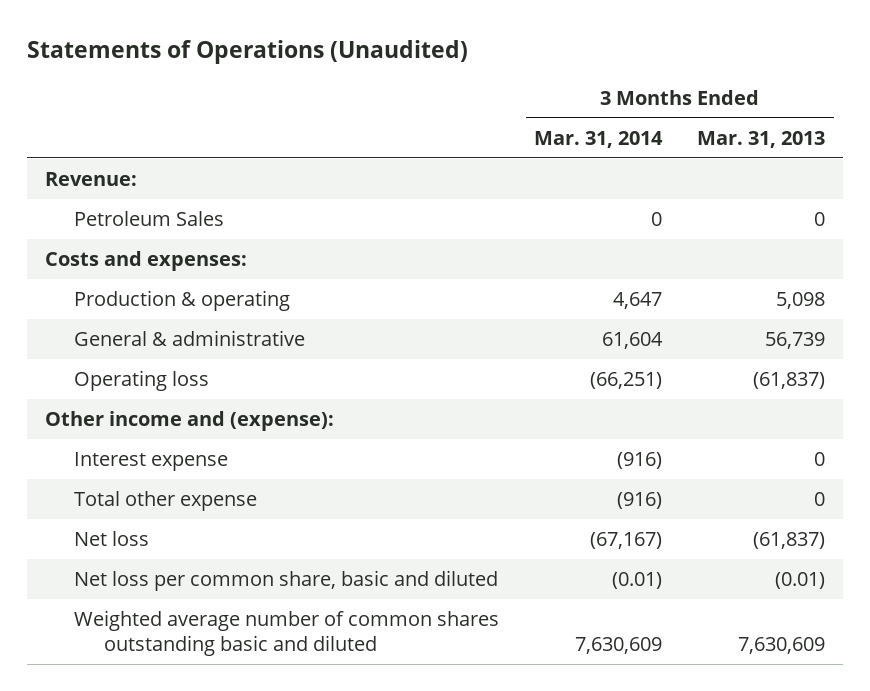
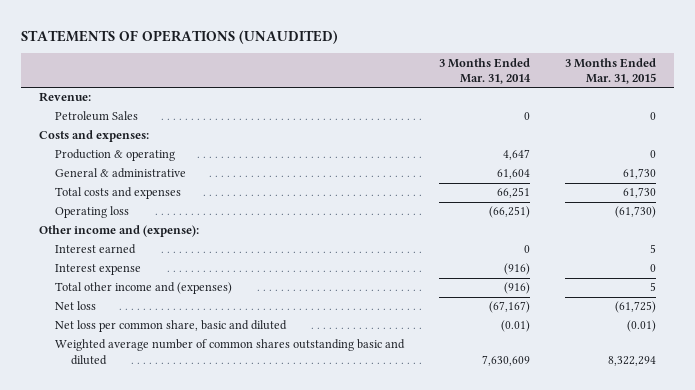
- Statements of Operations (Unaudited)
+ STATEMENTS OF OPERATIONS (UNAUDITED)
- | 3 Months Ended Mar. 31, 2014 | 3 Months Ended Mar. 31, 2013
+ | 3 Months Ended Mar. 31, 2014 | 3 Months Ended Mar. 31, 2015
+ Total costs and expenses | 66,251 | 61,730
+ Interest earned | 0 | 5
- Total other expense | (916) | 0
+ Total other income and (expenses) | (916) | 5

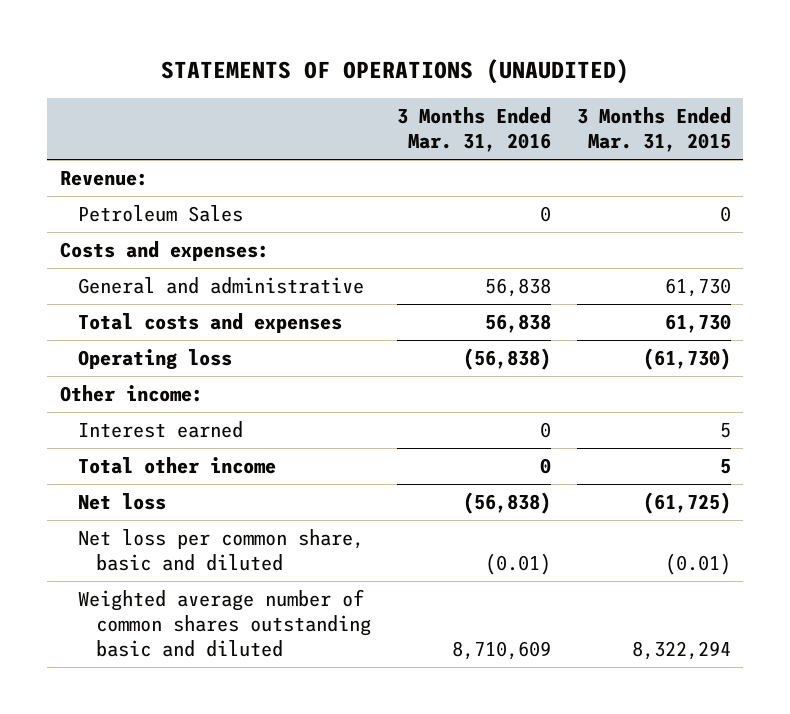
- | 3 Months Ended Mar. 31, 2014 | 3 Months Ended Mar. 31, 2015
+ | 3 Months Ended Mar. 31, 2016 | 3 Months Ended Mar. 31, 2015
- Production & operating | 4,647 | 0
- General & administrative | 61,604 | 61,730
+ General and administrative | 56,838 | 61,730
- Other income and (expense):
+ Other income:
- Interest expense | (916) | 0
- Total other income and (expenses) | (916) | 5
+ Total other income | 0 | 5

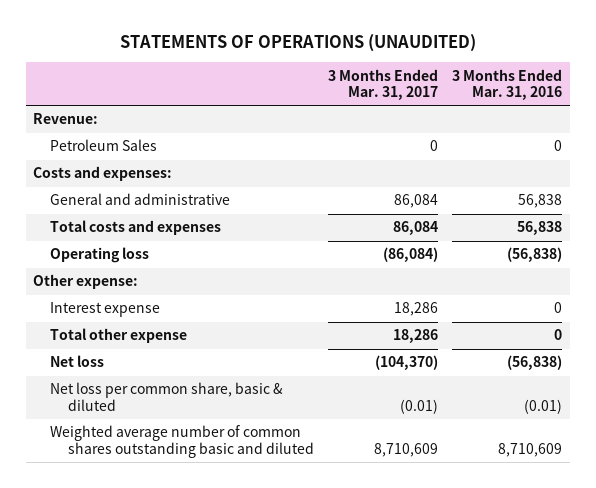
- | 3 Months Ended Mar. 31, 2016 | 3 Months Ended Mar. 31, 2015
+ | 3 Months Ended Mar. 31, 2017 | 3 Months Ended Mar. 31, 2016
- Other income:
- Interest earned | 0 | 5
- Total other income | 0 | 5
+ Other expense:
+ Interest expense | 18,286 | 0
+ Total other expense | 18,286 | 0
- Net loss per common share, basic and diluted | (0.01) | (0.01)
+ Net loss per common share, basic & diluted | (0.01) | (0.01)

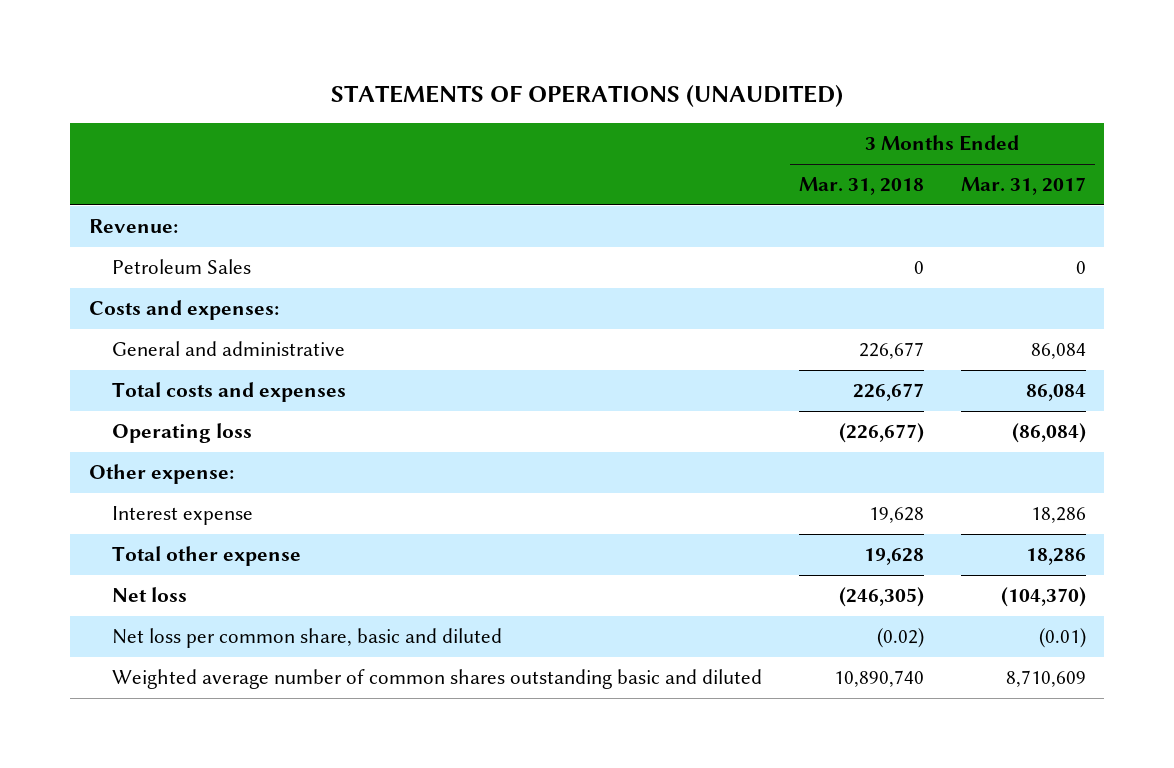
- | 3 Months Ended Mar. 31, 2017 | 3 Months Ended Mar. 31, 2016
+ | 3 Months Ended Mar. 31, 2018 | 3 Months Ended Mar. 31, 2017
- Net loss per common share, basic & diluted | (0.01) | (0.01)
+ Net loss per common share, basic and diluted | (0.02) | (0.01)

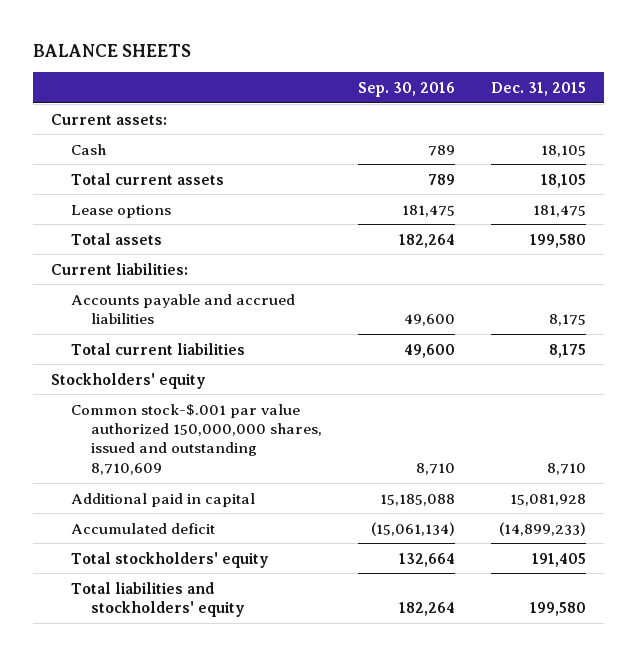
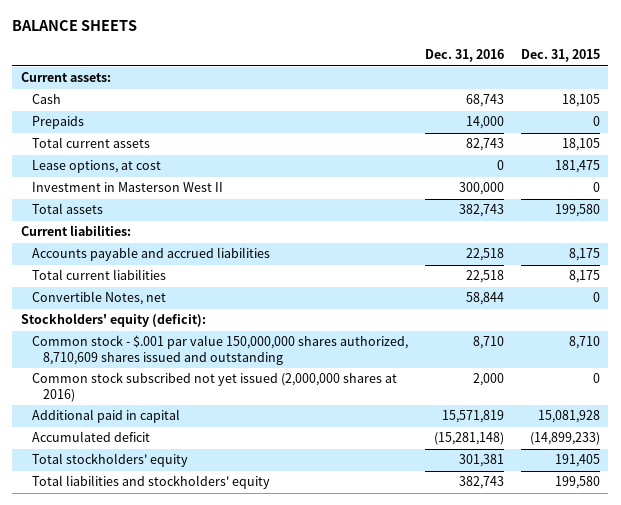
- | Sep. 30, 2016 | Dec. 31, 2015
+ | Dec. 31, 2016 | Dec. 31, 2015
+ Prepaids | 14,000 | 0
- Lease options | 181,475 | 181,475
+ Lease options, at cost | 0 | 181,475
+ Investment in Masterson West II | 300,000 | 0
- Stockholders' equity
- Common stock-$.001 par value authorized 150,000,000 shares, issued and outstanding 8,710,609 | 8,710 | 8,710
+ Convertible Notes, net | 58,844 | 0
+ Stockholders' equity (deficit):
+ Common stock - $.001 par value 150,000,000 shares authorized, 8,710,609 shares issued and outstanding | 8,710 | 8,710
+ Common stock subscribed not yet issued (2,000,000 shares at 2016) | 2,000 | 0

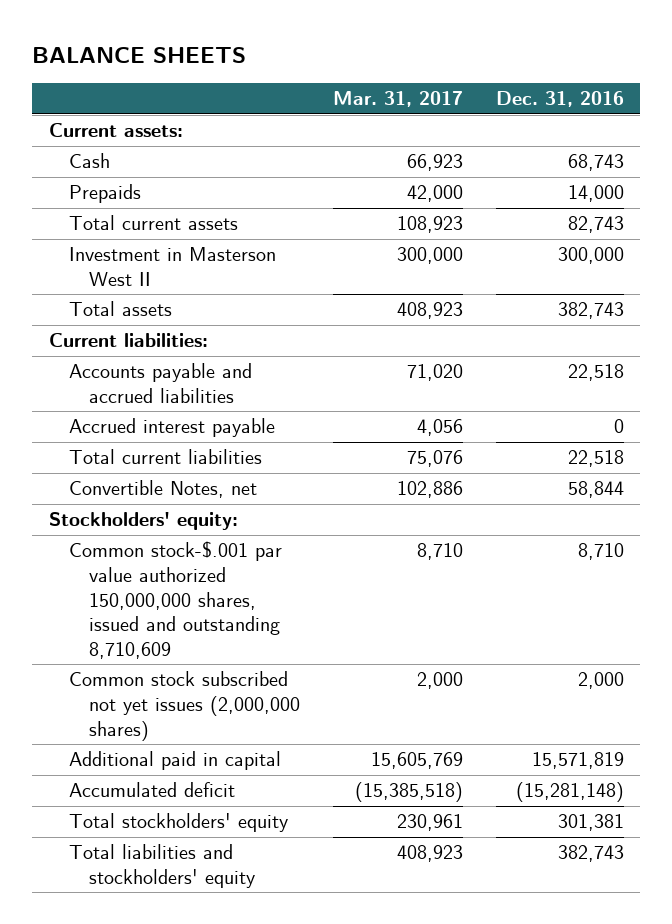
- | Dec. 31, 2016 | Dec. 31, 2015
+ | Mar. 31, 2017 | Dec. 31, 2016
- Lease options, at cost | 0 | 181,475
+ Accrued interest payable | 4,056 | 0
- Stockholders' equity (deficit):
- Common stock - $.001 par value 150,000,000 shares authorized, 8,710,609 shares issued and outstanding | 8,710 | 8,710
- Common stock subscribed not yet issued (2,000,000 shares at 2016) | 2,000 | 0
+ Stockholders' equity:
+ Common stock-$.001 par value authorized 150,000,000 shares, issued and outstanding 8,710,609 | 8,710 | 8,710
+ Common stock subscribed not yet issues (2,000,000 shares) | 2,000 | 2,000

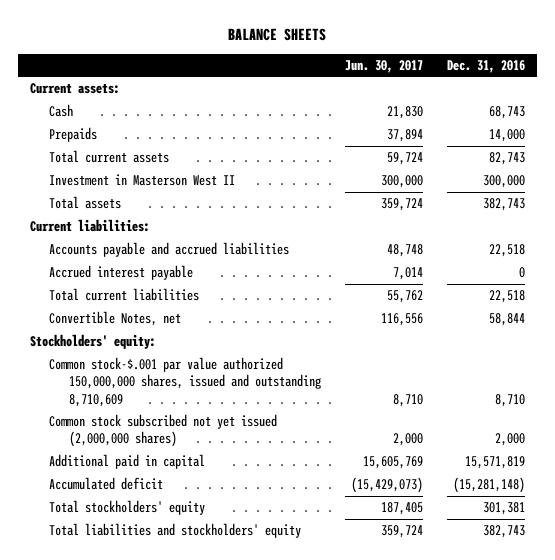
- | Mar. 31, 2017 | Dec. 31, 2016
+ | Jun. 30, 2017 | Dec. 31, 2016
- Common stock subscribed not yet issues (2,000,000 shares) | 2,000 | 2,000
+ Common stock subscribed not yet issued (2,000,000 shares) | 2,000 | 2,000

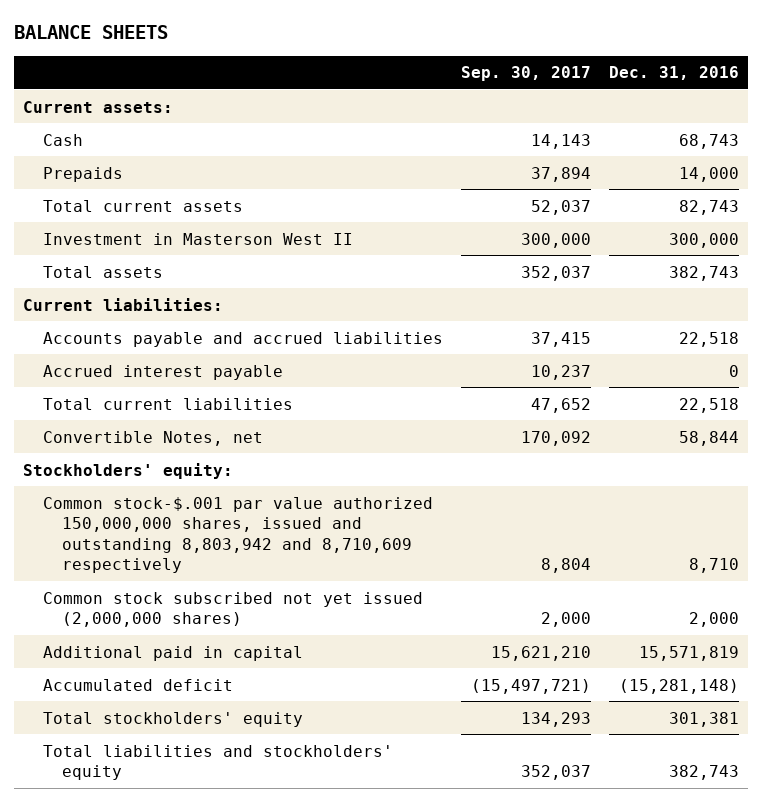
- | Jun. 30, 2017 | Dec. 31, 2016
+ | Sep. 30, 2017 | Dec. 31, 2016
- Common stock-$.001 par value authorized 150,000,000 shares, issued and outstanding 8,710,609 | 8,710 | 8,710
+ Common stock-$.001 par value authorized 150,000,000 shares, issued and outstanding 8,803,942 and 8,710,609 respectively | 8,804 | 8,710

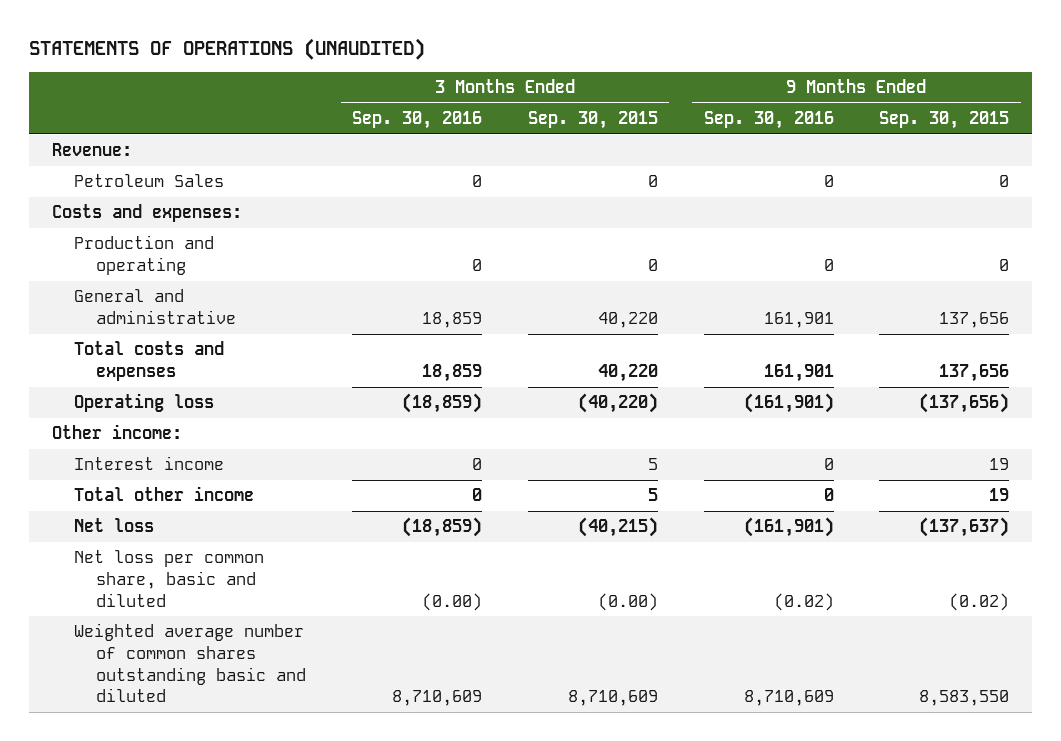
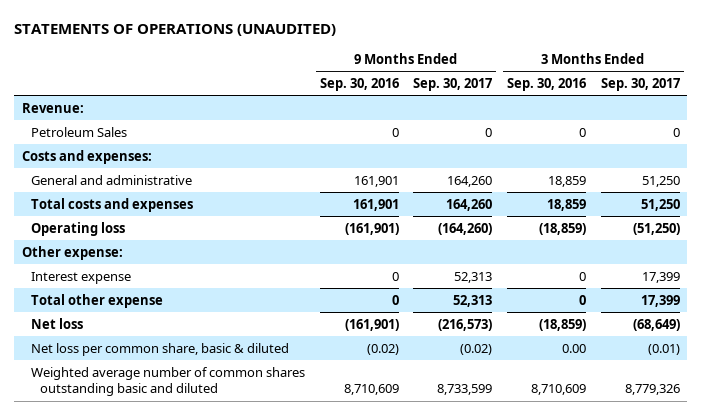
- | 3 Months Ended Sep. 30, 2016 | 3 Months Ended Sep. 30, 2015 | 9 Months Ended Sep. 30, 2016 | 9 Months Ended Sep. 30, 2015
+ | 9 Months Ended Sep. 30, 2016 | 9 Months Ended Sep. 30, 2017 | 3 Months Ended Sep. 30, 2016 | 3 Months Ended Sep. 30, 2017
- Production and operating | 0 | 0 | 0 | 0
- Other income:
- Interest income | 0 | 5 | 0 | 19
- Total other income | 0 | 5 | 0 | 19
+ Other expense:
+ Interest expense | 0 | 52,313 | 0 | 17,399
+ Total other expense | 0 | 52,313 | 0 | 17,399
- Net loss per common share, basic and diluted | (0.00) | (0.00) | (0.02) | (0.02)
+ Net loss per common share, basic & diluted | (0.02) | (0.02) | 0.00 | (0.01)

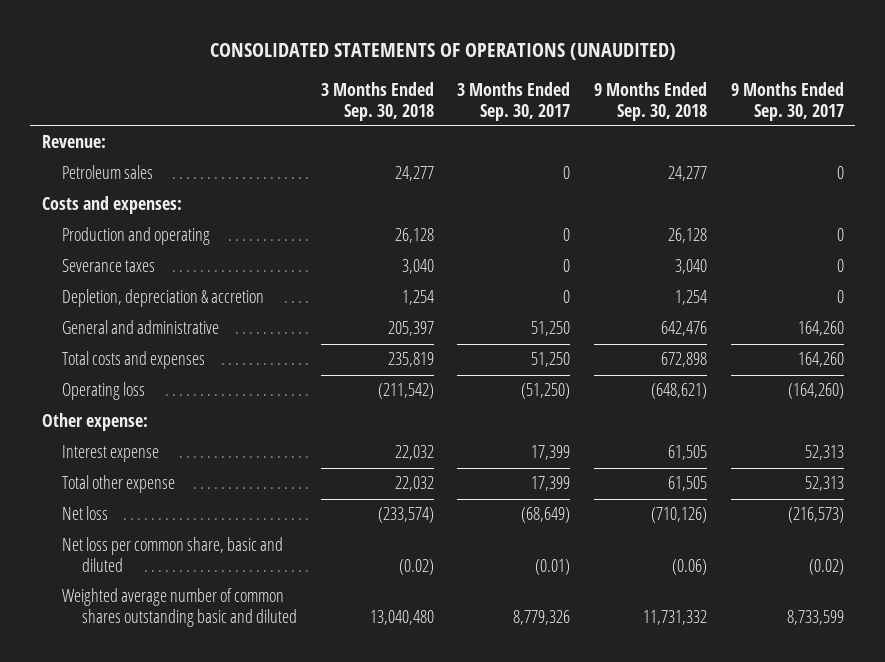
- STATEMENTS OF OPERATIONS (UNAUDITED)
+ CONSOLIDATED STATEMENTS OF OPERATIONS (UNAUDITED)
- | 9 Months Ended Sep. 30, 2016 | 9 Months Ended Sep. 30, 2017 | 3 Months Ended Sep. 30, 2016 | 3 Months Ended Sep. 30, 2017
+ | 3 Months Ended Sep. 30, 2018 | 3 Months Ended Sep. 30, 2017 | 9 Months Ended Sep. 30, 2018 | 9 Months Ended Sep. 30, 2017
- Petroleum Sales | 0 | 0 | 0 | 0
+ Petroleum sales | 24,277 | 0 | 24,277 | 0
+ Production and operating | 26,128 | 0 | 26,128 | 0
+ Severance taxes | 3,040 | 0 | 3,040 | 0
+ Depletion, depreciation & accretion | 1,254 | 0 | 1,254 | 0
- Net loss per common share, basic & diluted | (0.02) | (0.02) | 0.00 | (0.01)
+ Net loss per common share, basic and diluted | (0.02) | (0.01) | (0.06) | (0.02)

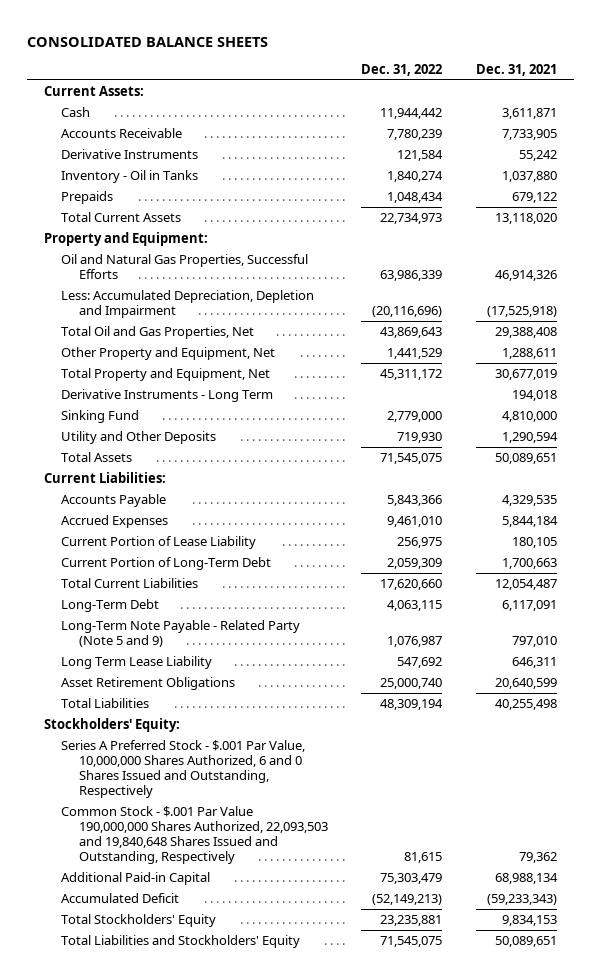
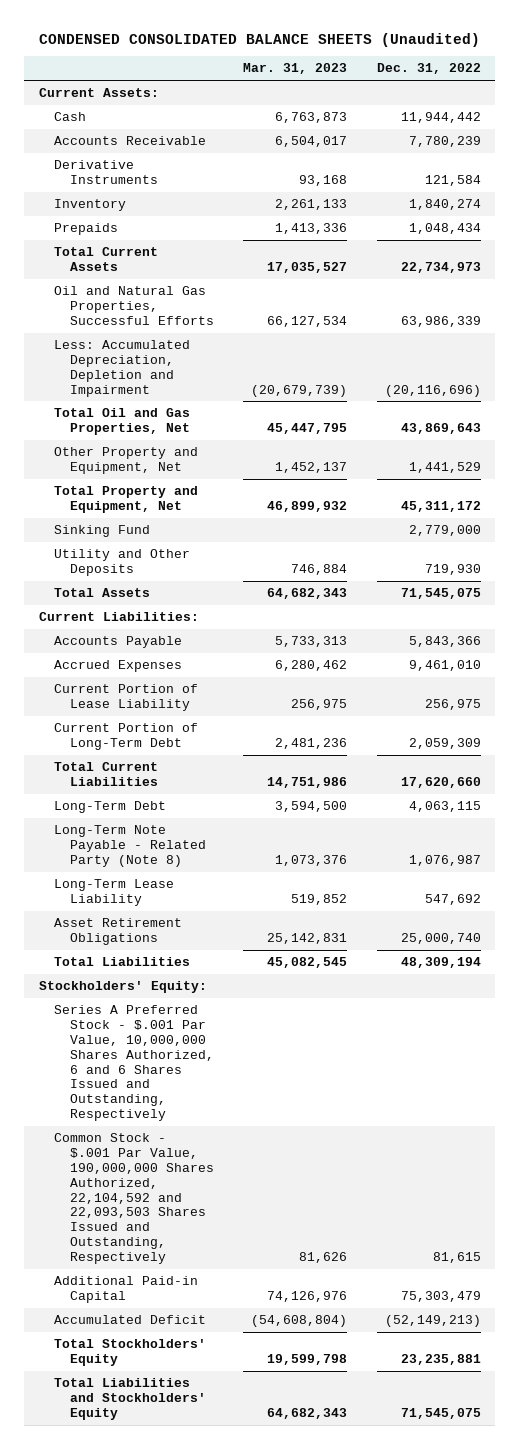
- CONSOLIDATED BALANCE SHEETS
+ CONDENSED CONSOLIDATED BALANCE SHEETS (Unaudited)
- | Dec. 31, 2022 | Dec. 31, 2021
+ | Mar. 31, 2023 | Dec. 31, 2022
- Inventory - Oil in Tanks | 1,840,274 | 1,037,880
+ Inventory | 2,261,133 | 1,840,274
- Property and Equipment:
- Derivative Instruments - Long Term | | 194,018
- Long-Term Note Payable - Related Party (Note 5 and 9) | 1,076,987 | 797,010
- Long Term Lease Liability | 547,692 | 646,311
+ Long-Term Note Payable - Related Party (Note 8) | 1,073,376 | 1,076,987
+ Long-Term Lease Liability | 519,852 | 547,692
- Series A Preferred Stock - $.001 Par Value, 10,000,000 Shares Authorized, 6 and 0 Shares Issued and Outstanding, Respectively
- Common Stock - $.001 Par Value 190,000,000 Shares Authorized, 22,093,503 and 19,840,648 Shares Issued and Outstanding, Respectively | 81,615 | 79,362
+ Series A Preferred Stock - $.001 Par Value, 10,000,000 Shares Authorized, 6 and 6 Shares Issued and Outstanding, Respectively
+ Common Stock - $.001 Par Value, 190,000,000 Shares Authorized, 22,104,592 and 22,093,503 Shares Issued and Outstanding, Respectively | 81,626 | 81,615

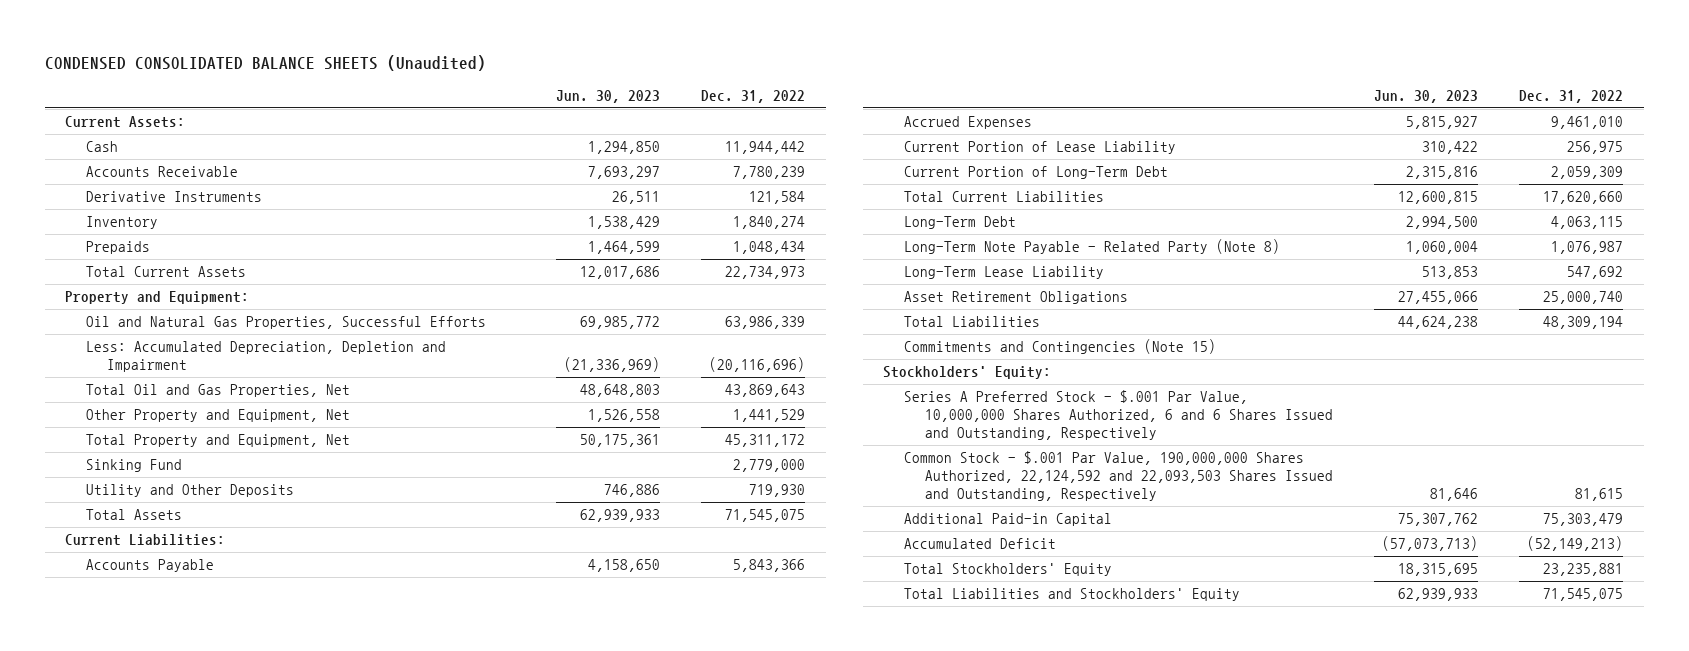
- | Mar. 31, 2023 | Dec. 31, 2022
+ | Jun. 30, 2023 | Dec. 31, 2022
+ Property and Equipment:
+ Commitments and Contingencies (Note 15)
- Common Stock - $.001 Par Value, 190,000,000 Shares Authorized, 22,104,592 and 22,093,503 Shares Issued and Outstanding, Respectively | 81,626 | 81,615
+ Common Stock - $.001 Par Value, 190,000,000 Shares Authorized, 22,124,592 and 22,093,503 Shares Issued and Outstanding, Respectively | 81,646 | 81,615

